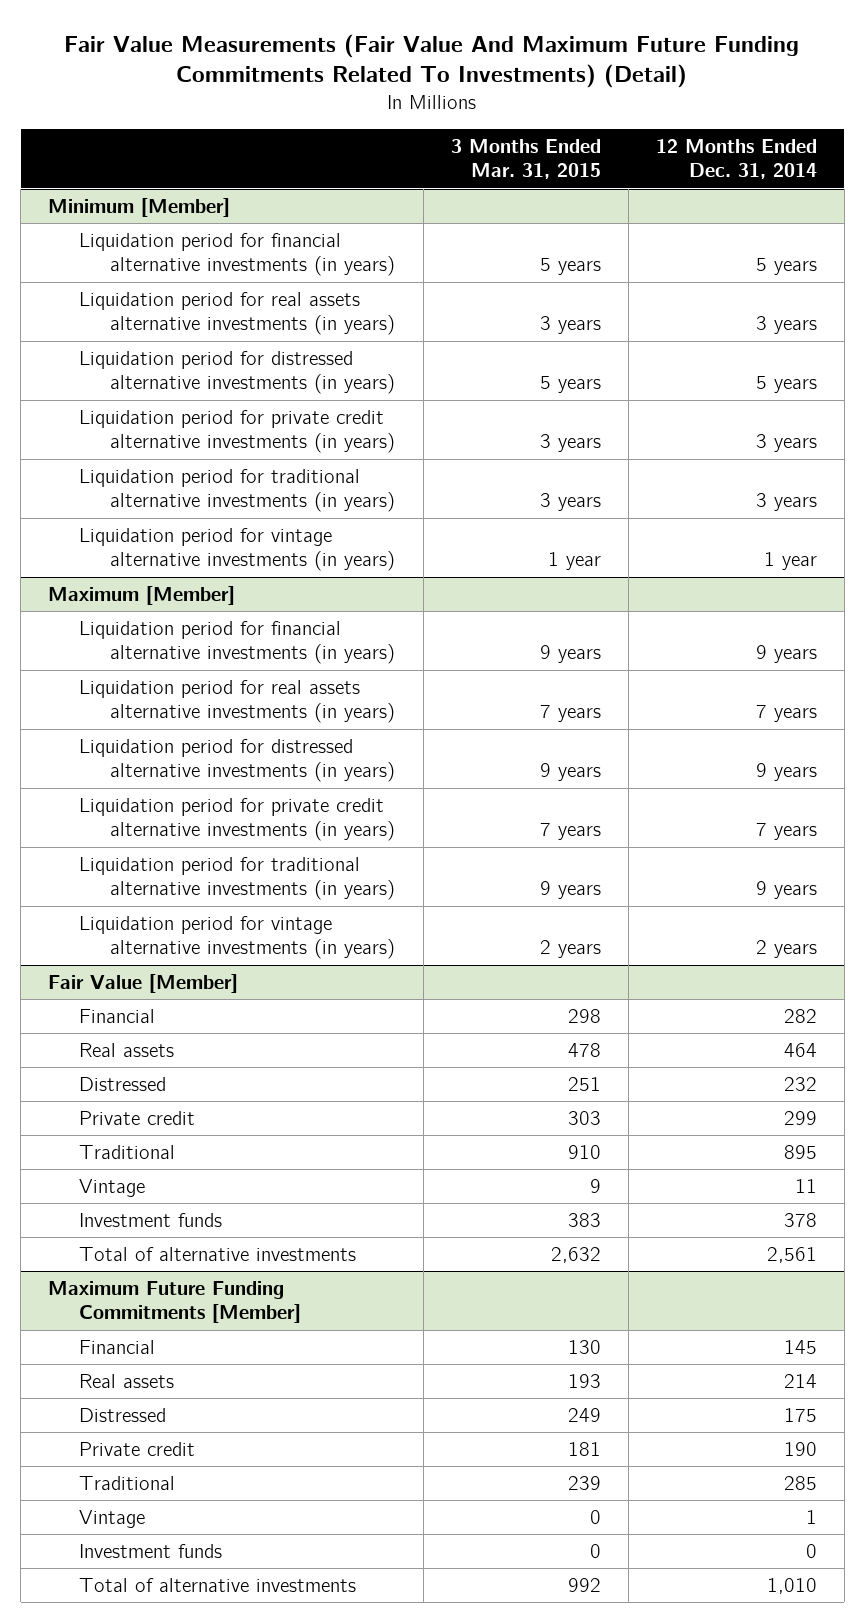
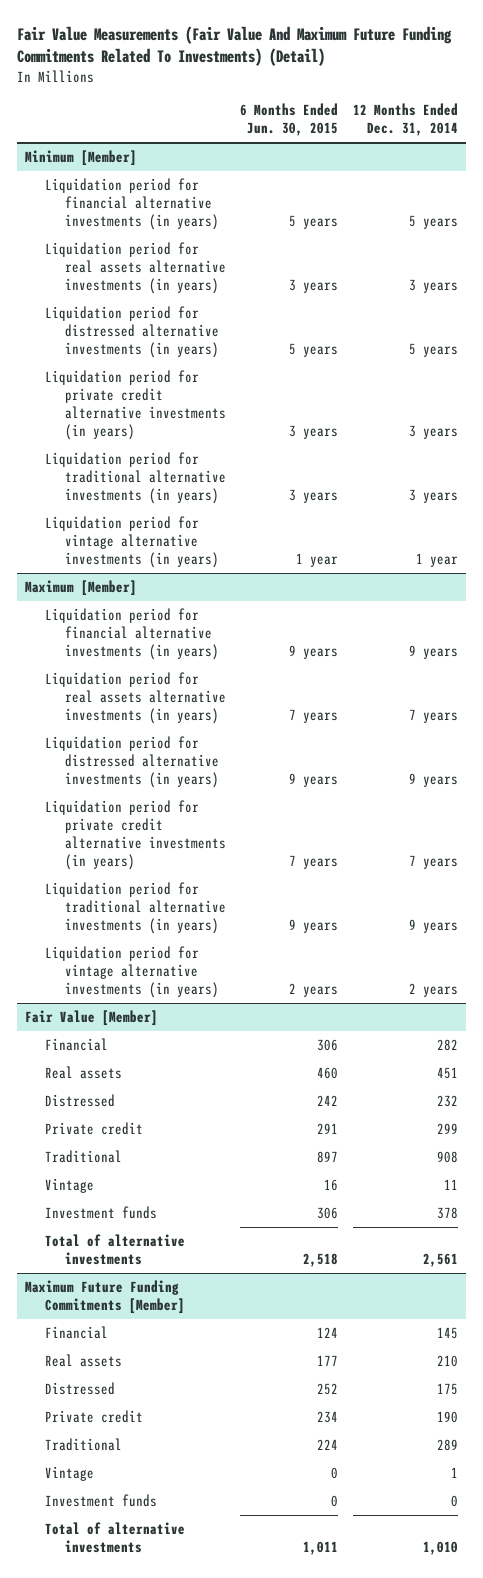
- | 3 Months Ended Mar. 31, 2015 | 12 Months Ended Dec. 31, 2014
+ | 6 Months Ended Jun. 30, 2015 | 12 Months Ended Dec. 31, 2014
@ Fair Value [Member]
- Real assets | 478 | 464
+ Real assets | 460 | 451
- Traditional | 910 | 895
+ Traditional | 897 | 908
@ Maximum Future Funding Commitments [Member]
- Real assets | 193 | 214
+ Real assets | 177 | 210
- Traditional | 239 | 285
+ Traditional | 224 | 289

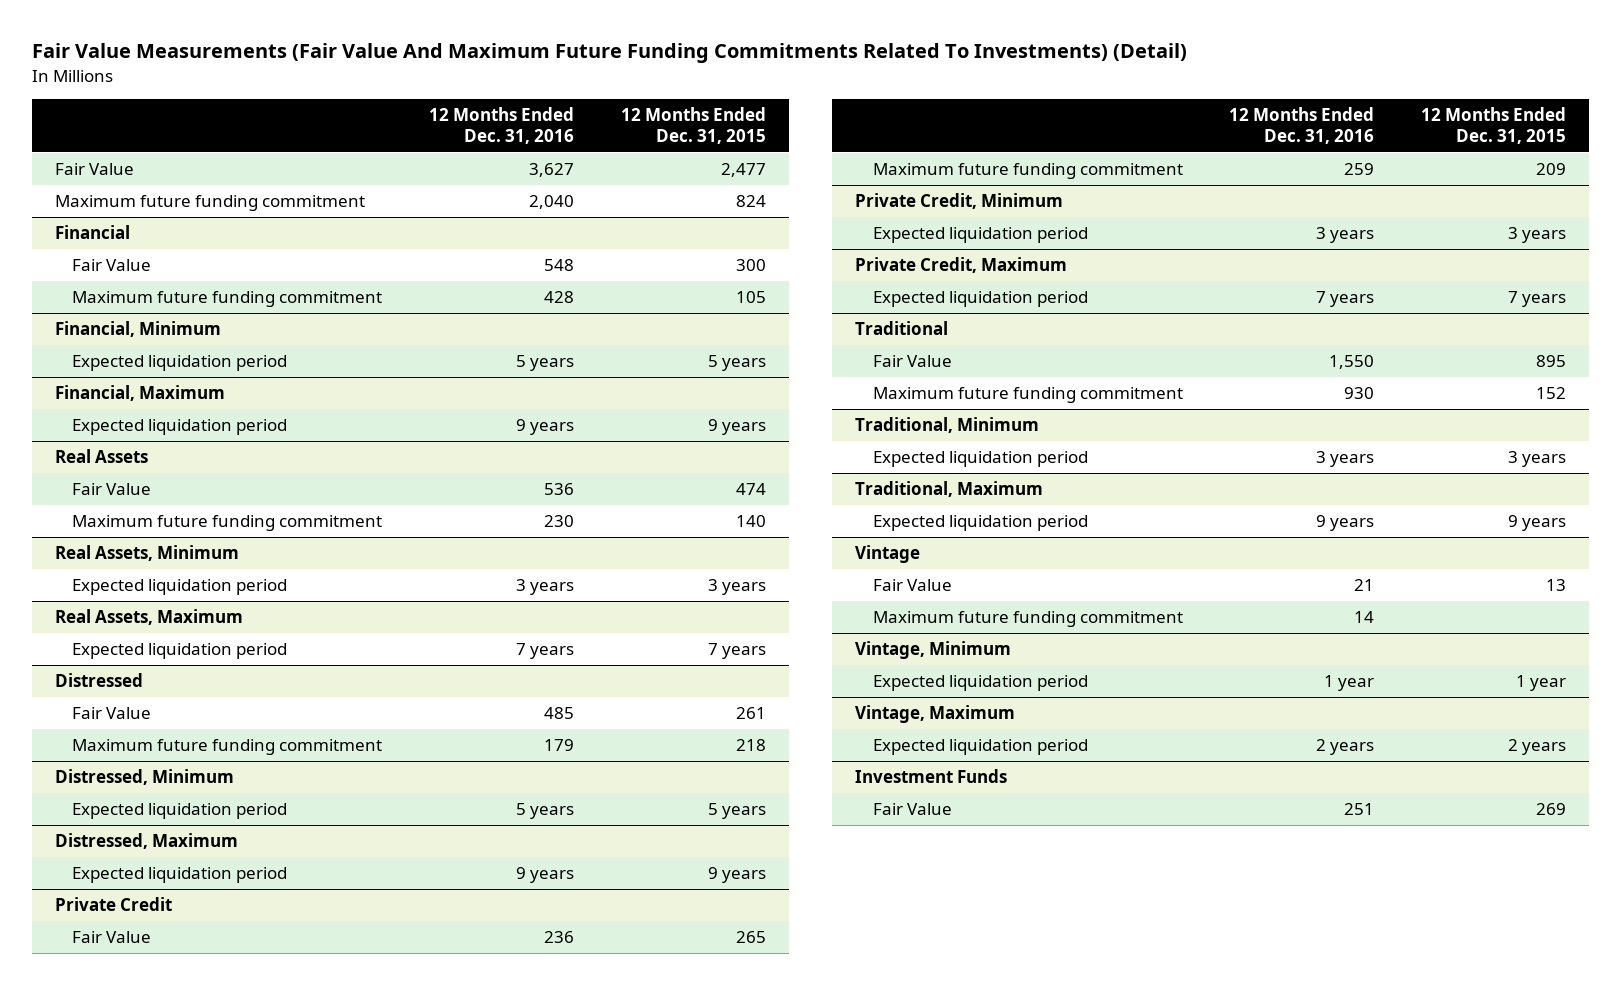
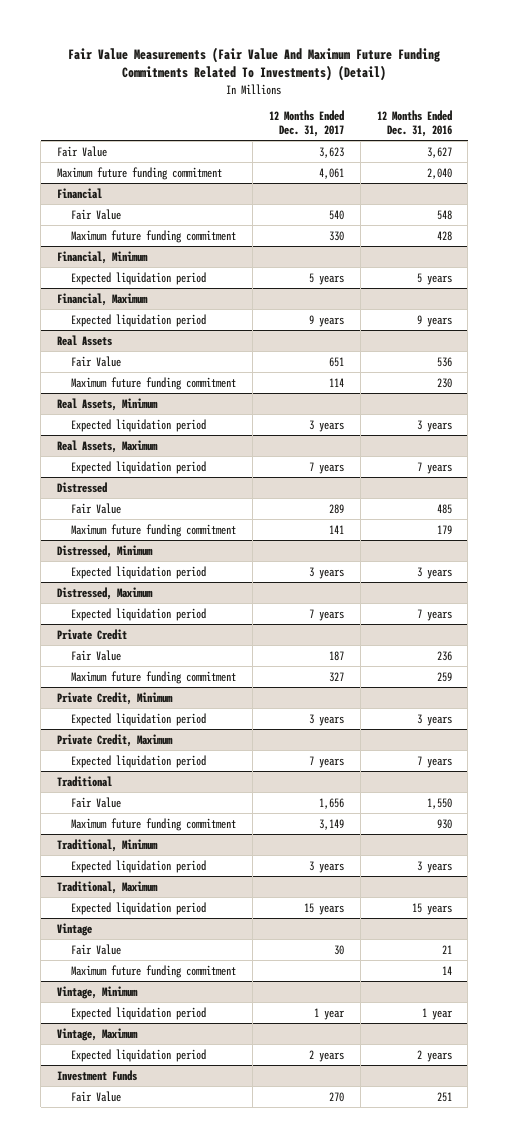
- | 12 Months Ended Dec. 31, 2016 | 12 Months Ended Dec. 31, 2015
+ | 12 Months Ended Dec. 31, 2017 | 12 Months Ended Dec. 31, 2016
@ Distressed, Minimum
- Expected liquidation period | 5 years | 5 years
+ Expected liquidation period | 3 years | 3 years
@ Distressed, Maximum
- Expected liquidation period | 9 years | 9 years
+ Expected liquidation period | 7 years | 7 years
@ Traditional, Maximum
- Expected liquidation period | 9 years | 9 years
+ Expected liquidation period | 15 years | 15 years

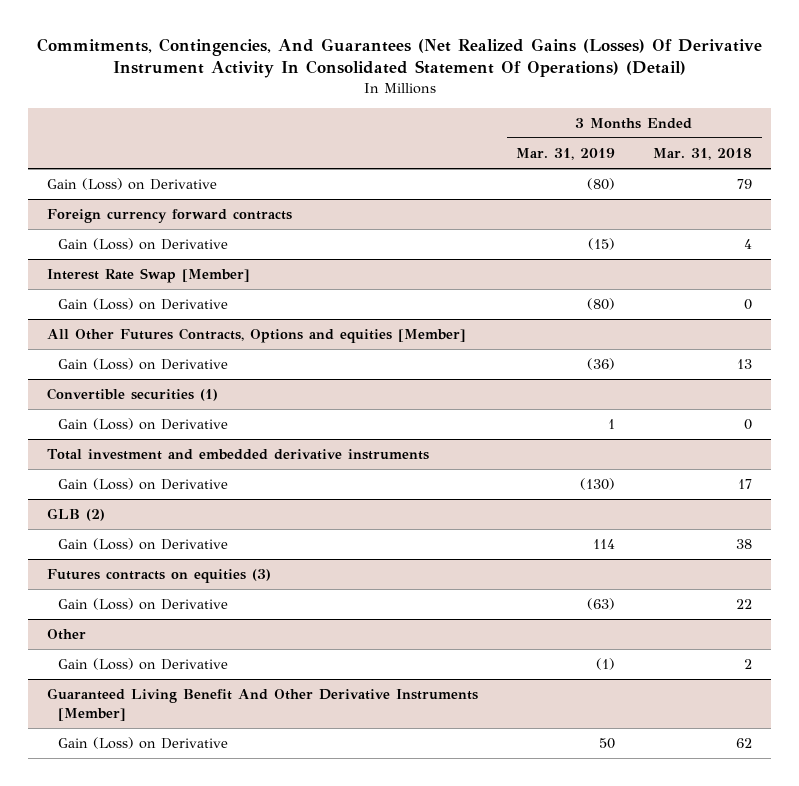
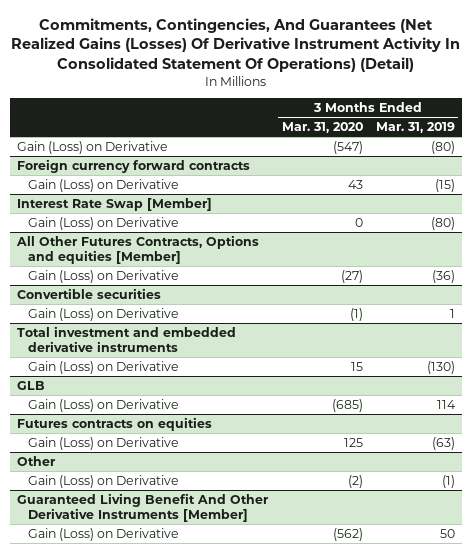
- | 3 Months Ended Mar. 31, 2019 | 3 Months Ended Mar. 31, 2018
+ | 3 Months Ended Mar. 31, 2020 | 3 Months Ended Mar. 31, 2019
- Convertible securities (1)
+ Convertible securities
- GLB (2)
+ GLB
- Futures contracts on equities (3)
+ Futures contracts on equities

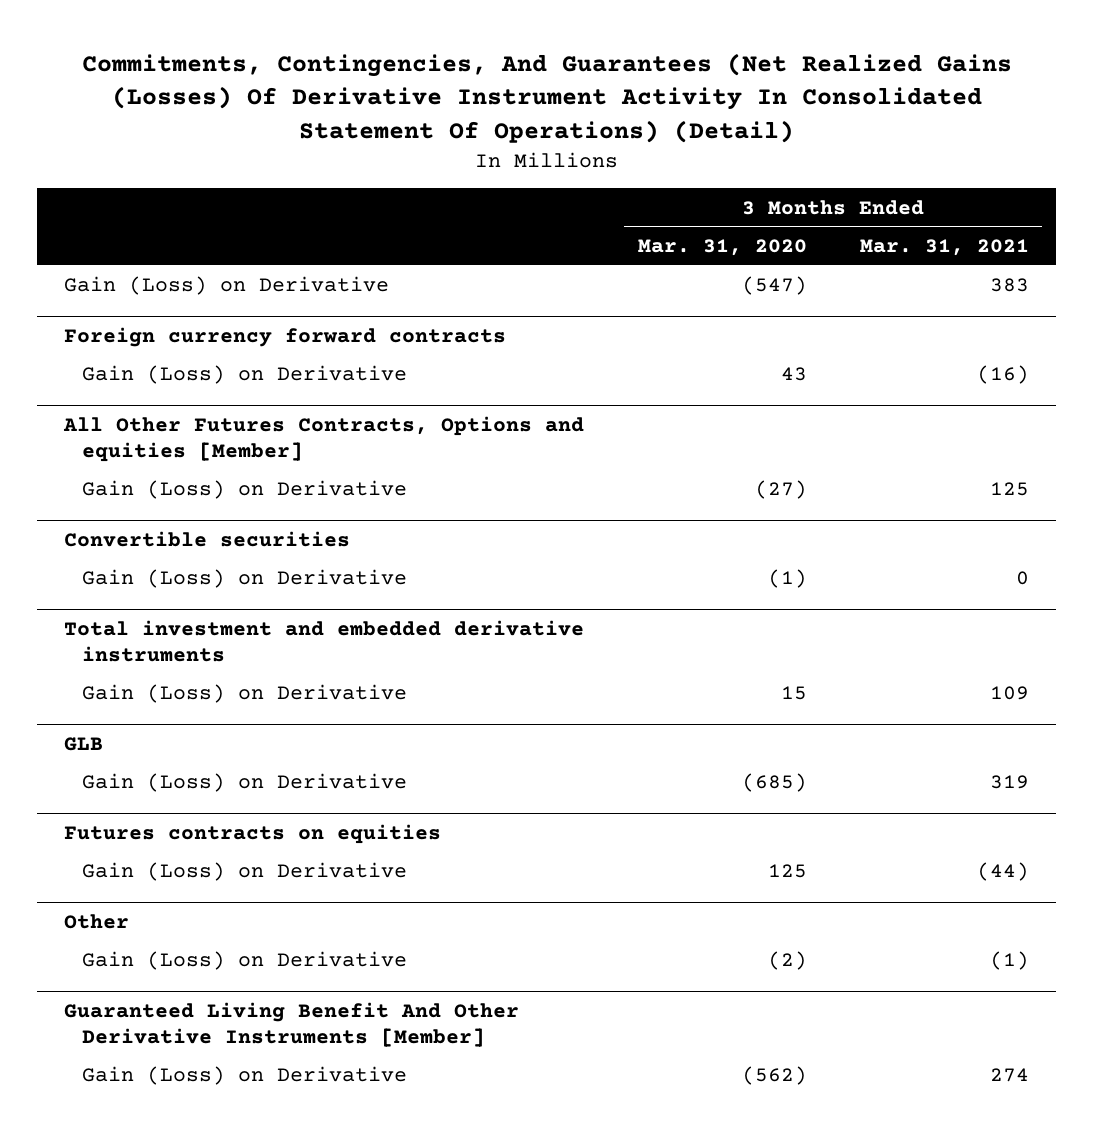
- | 3 Months Ended Mar. 31, 2020 | 3 Months Ended Mar. 31, 2019
+ | 3 Months Ended Mar. 31, 2020 | 3 Months Ended Mar. 31, 2021
- Interest Rate Swap [Member]
- Gain (Loss) on Derivative | 0 | (80)

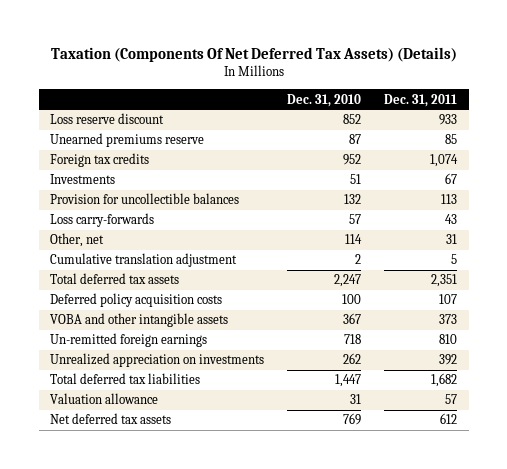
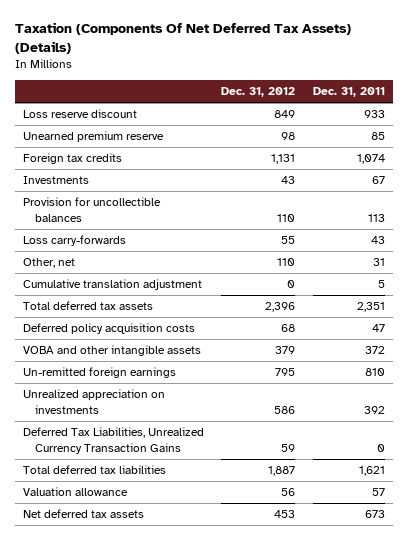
- | Dec. 31, 2010 | Dec. 31, 2011
+ | Dec. 31, 2012 | Dec. 31, 2011
- Unearned premiums reserve | 87 | 85
+ Unearned premium reserve | 98 | 85
- Deferred policy acquisition costs | 100 | 107
- VOBA and other intangible assets | 367 | 373
+ Deferred policy acquisition costs | 68 | 47
+ VOBA and other intangible assets | 379 | 372
- Total deferred tax liabilities | 1,447 | 1,682
+ Deferred Tax Liabilities, Unrealized Currency Transaction Gains | 59 | 0
+ Total deferred tax liabilities | 1,887 | 1,621
- Net deferred tax assets | 769 | 612
+ Net deferred tax assets | 453 | 673

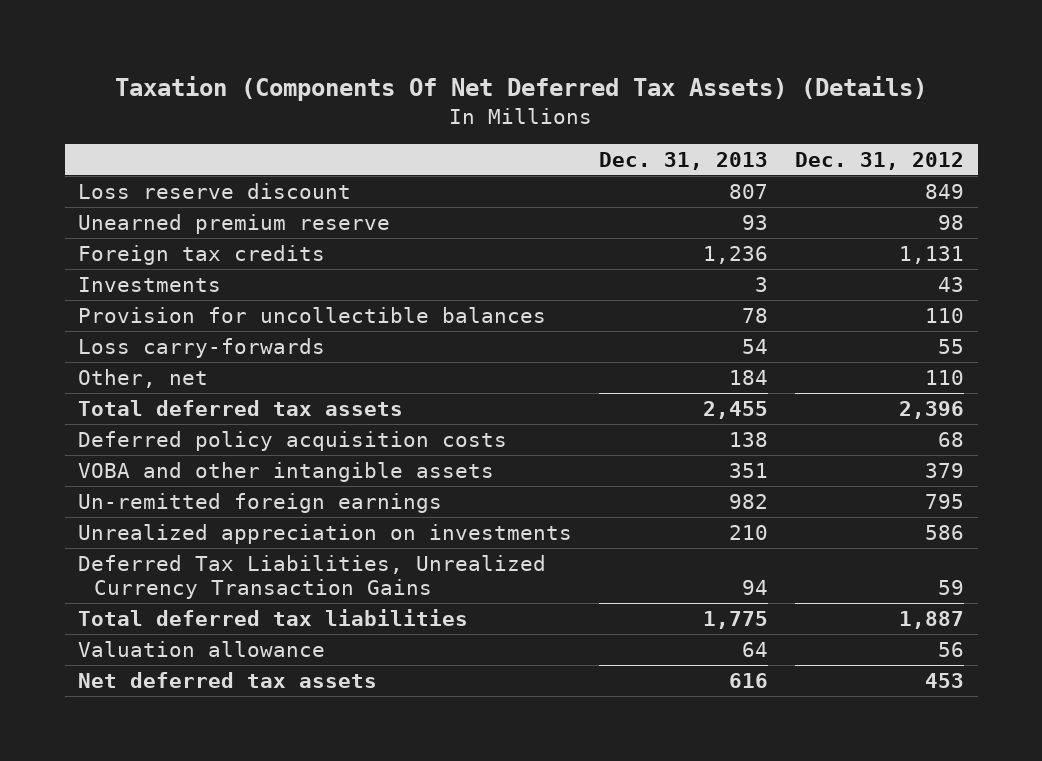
- | Dec. 31, 2012 | Dec. 31, 2011
+ | Dec. 31, 2013 | Dec. 31, 2012
- Cumulative translation adjustment | 0 | 5

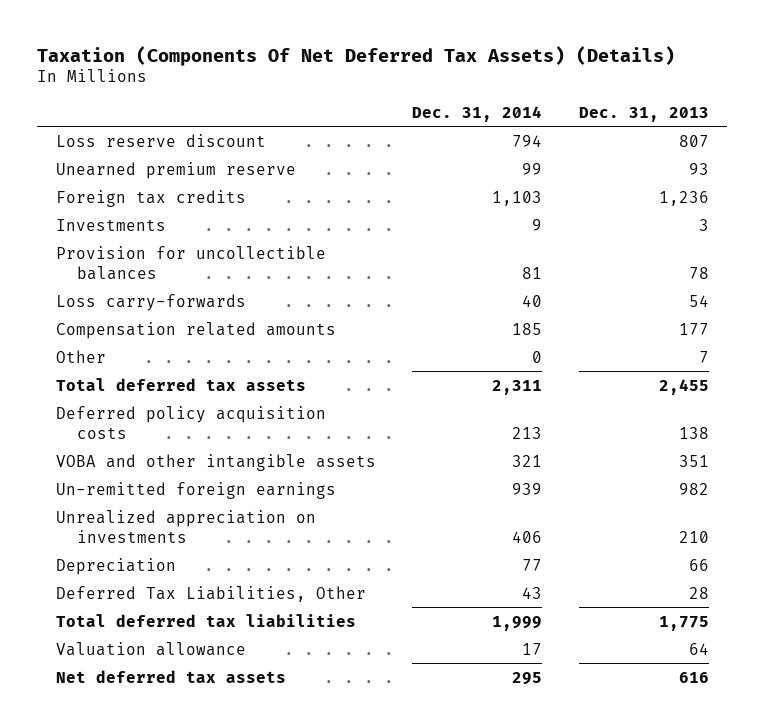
- | Dec. 31, 2013 | Dec. 31, 2012
+ | Dec. 31, 2014 | Dec. 31, 2013
- Other, net | 184 | 110
+ Compensation related amounts | 185 | 177
+ Other | 0 | 7
- Deferred Tax Liabilities, Unrealized Currency Transaction Gains | 94 | 59
+ Depreciation | 77 | 66
+ Deferred Tax Liabilities, Other | 43 | 28

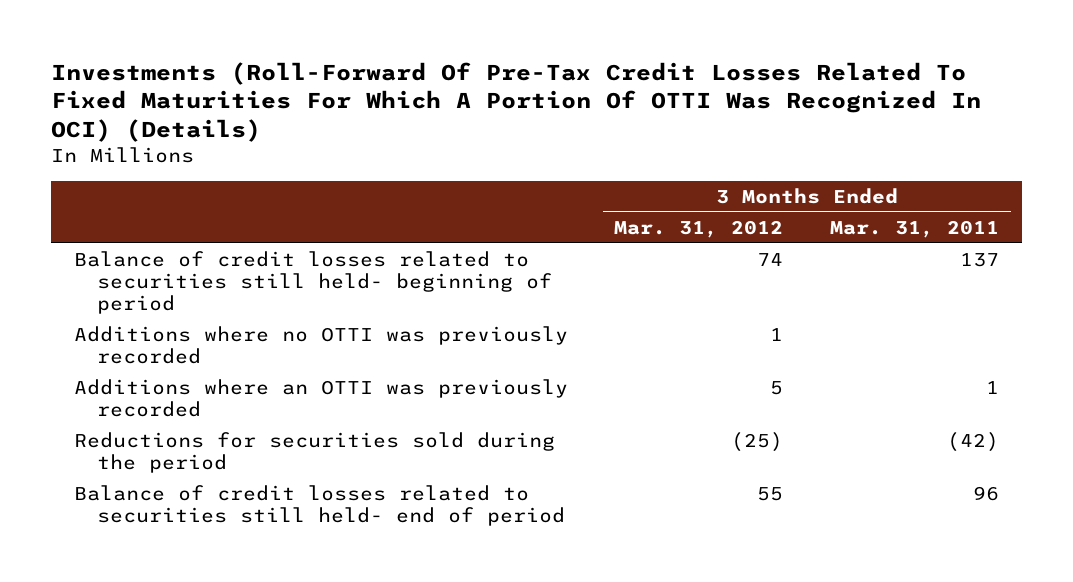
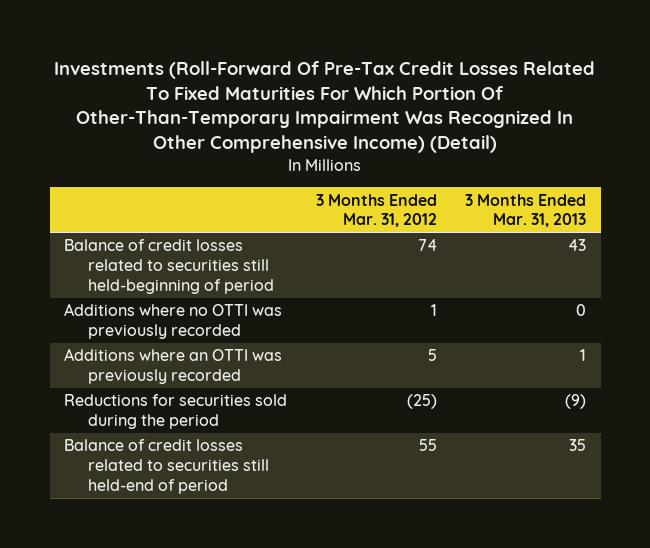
- Investments (Roll-Forward Of Pre-Tax Credit Losses Related To Fixed Maturities For Which A Portion Of OTTI Was Recognized In OCI) (Details)
+ Investments (Roll-Forward Of Pre-Tax Credit Losses Related To Fixed Maturities For Which Portion Of Other-Than-Temporary Impairment Was Recognized In Other Comprehensive Income) (Detail)
- | 3 Months Ended Mar. 31, 2012 | 3 Months Ended Mar. 31, 2011
+ | 3 Months Ended Mar. 31, 2012 | 3 Months Ended Mar. 31, 2013
- Balance of credit losses related to securities still held- beginning of period | 74 | 137
+ Balance of credit losses related to securities still held-beginning of period | 74 | 43
- Balance of credit losses related to securities still held- end of period | 55 | 96
+ Balance of credit losses related to securities still held-end of period | 55 | 35

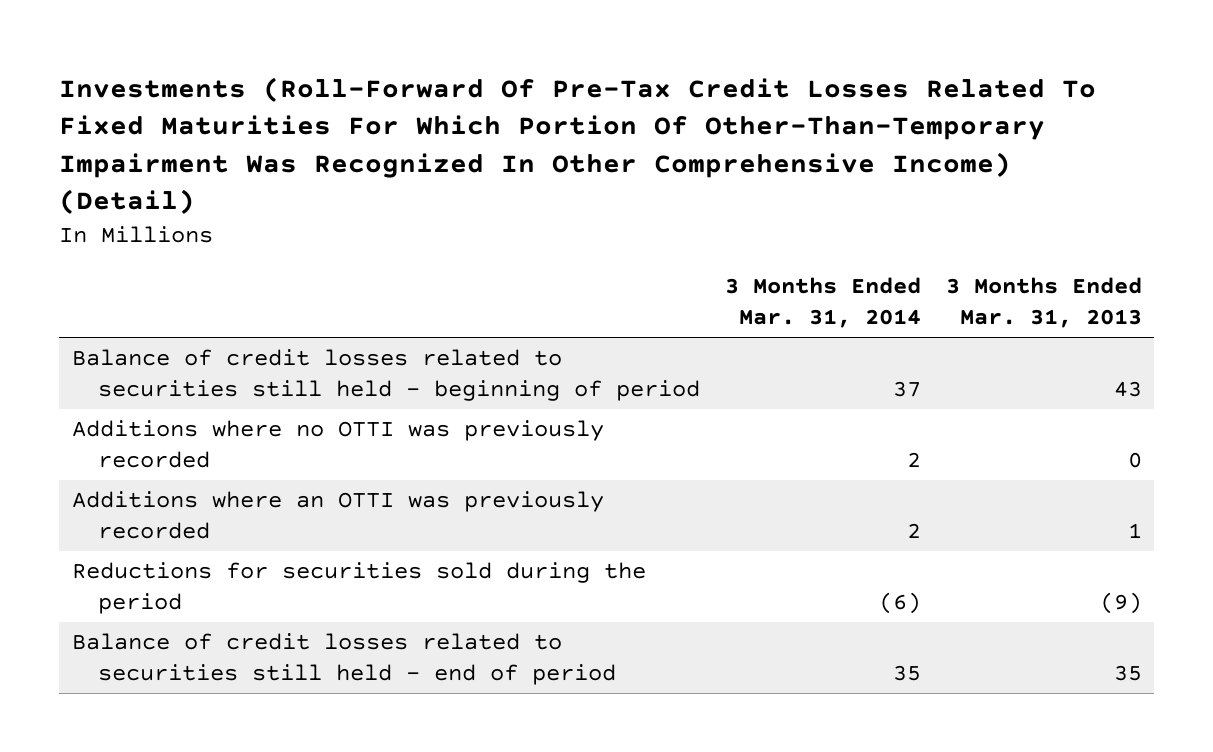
- | 3 Months Ended Mar. 31, 2012 | 3 Months Ended Mar. 31, 2013
+ | 3 Months Ended Mar. 31, 2014 | 3 Months Ended Mar. 31, 2013
- Balance of credit losses related to securities still held-beginning of period | 74 | 43
+ Balance of credit losses related to securities still held - beginning of period | 37 | 43
- Balance of credit losses related to securities still held-end of period | 55 | 35
+ Balance of credit losses related to securities still held - end of period | 35 | 35

